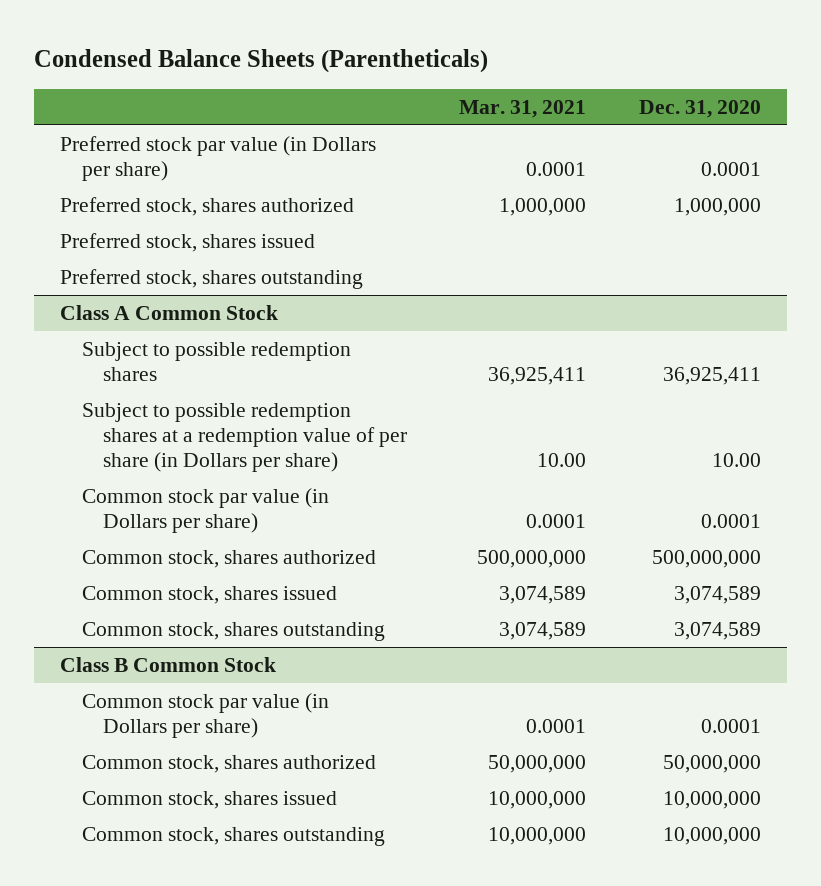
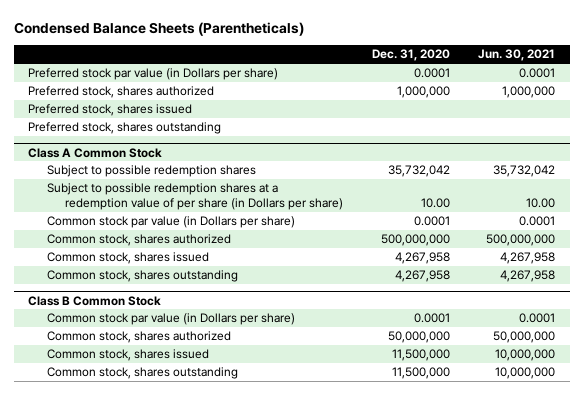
- | Mar. 31, 2021 | Dec. 31, 2020
+ | Dec. 31, 2020 | Jun. 30, 2021
@ Class A Common Stock
- Subject to possible redemption shares | 36,925,411 | 36,925,411
+ Subject to possible redemption shares | 35,732,042 | 35,732,042
- Common stock, shares issued | 3,074,589 | 3,074,589
- Common stock, shares outstanding | 3,074,589 | 3,074,589
+ Common stock, shares issued | 4,267,958 | 4,267,958
+ Common stock, shares outstanding | 4,267,958 | 4,267,958
@ Class B Common Stock
- Common stock, shares issued | 10,000,000 | 10,000,000
- Common stock, shares outstanding | 10,000,000 | 10,000,000
+ Common stock, shares issued | 11,500,000 | 10,000,000
+ Common stock, shares outstanding | 11,500,000 | 10,000,000

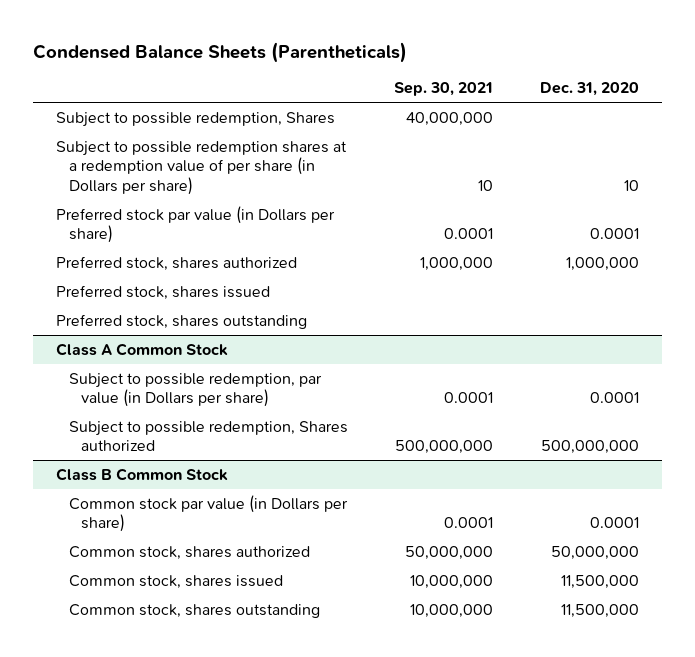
- | Dec. 31, 2020 | Jun. 30, 2021
+ | Sep. 30, 2021 | Dec. 31, 2020
+ Subject to possible redemption, Shares | 40,000,000 |
+ Subject to possible redemption shares at a redemption value of per share (in Dollars per share) | 10 | 10
@ Class A Common Stock
- Subject to possible redemption shares | 35,732,042 | 35,732,042
- Subject to possible redemption shares at a redemption value of per share (in Dollars per share) | 10.00 | 10.00
- Common stock par value (in Dollars per share) | 0.0001 | 0.0001
- Common stock, shares authorized | 500,000,000 | 500,000,000
- Common stock, shares issued | 4,267,958 | 4,267,958
- Common stock, shares outstanding | 4,267,958 | 4,267,958
+ Subject to possible redemption, par value (in Dollars per share) | 0.0001 | 0.0001
+ Subject to possible redemption, Shares authorized | 500,000,000 | 500,000,000

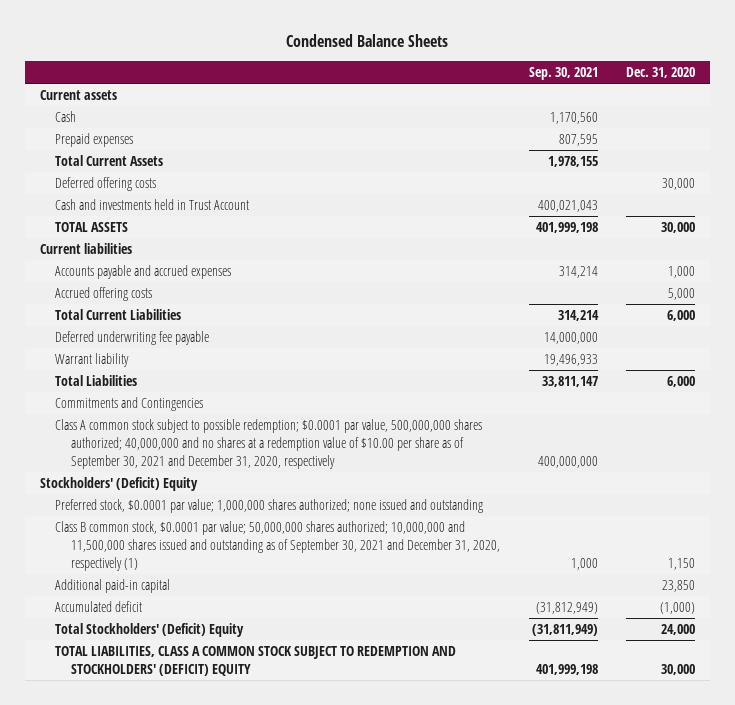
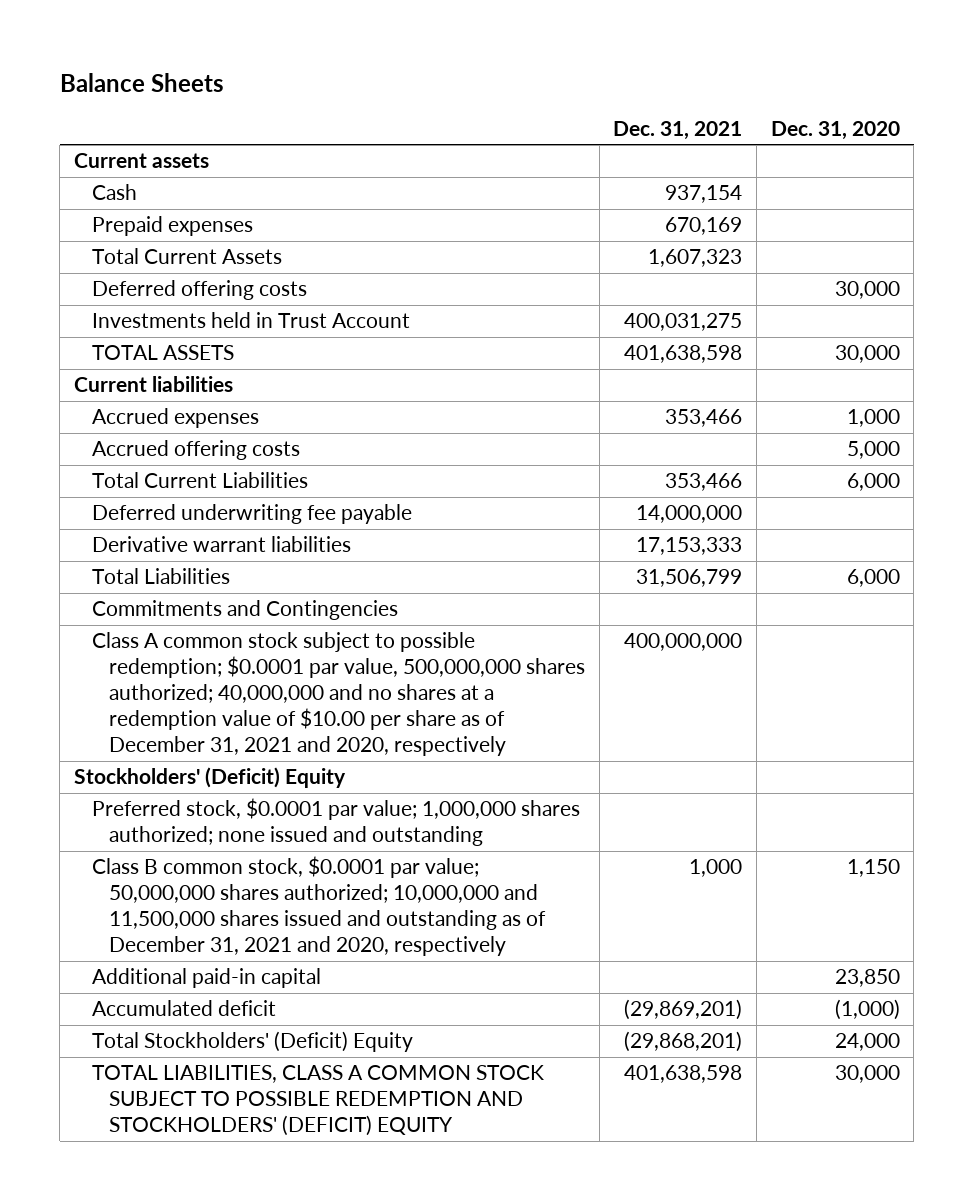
- Condensed Balance Sheets
+ Balance Sheets
- | Sep. 30, 2021 | Dec. 31, 2020
+ | Dec. 31, 2021 | Dec. 31, 2020
- Cash and investments held in Trust Account | 400,021,043 |
+ Investments held in Trust Account | 400,031,275 |
- Accounts payable and accrued expenses | 314,214 | 1,000
+ Accrued expenses | 353,466 | 1,000
- Warrant liability | 19,496,933 |
+ Derivative warrant liabilities | 17,153,333 |
- Class A common stock subject to possible redemption; $0.0001 par value, 500,000,000 shares authorized; 40,000,000 and no shares at a redemption value of $10.00 per share as of September 30, 2021 and December 31, 2020, respectively | 400,000,000 |
+ Class A common stock subject to possible redemption; $0.0001 par value, 500,000,000 shares authorized; 40,000,000 and no shares at a redemption value of $10.00 per share as of December 31, 2021 and 2020, respectively | 400,000,000 |
- Class B common stock, $0.0001 par value; 50,000,000 shares authorized; 10,000,000 and 11,500,000 shares issued and outstanding as of September 30, 2021 and December 31, 2020, respectively (1) | 1,000 | 1,150
+ Class B common stock, $0.0001 par value; 50,000,000 shares authorized; 10,000,000 and 11,500,000 shares issued and outstanding as of December 31, 2021 and 2020, respectively | 1,000 | 1,150
- TOTAL LIABILITIES, CLASS A COMMON STOCK SUBJECT TO REDEMPTION AND STOCKHOLDERS' (DEFICIT) EQUITY | 401,999,198 | 30,000
+ TOTAL LIABILITIES, CLASS A COMMON STOCK SUBJECT TO POSSIBLE REDEMPTION AND STOCKHOLDERS' (DEFICIT) EQUITY | 401,638,598 | 30,000

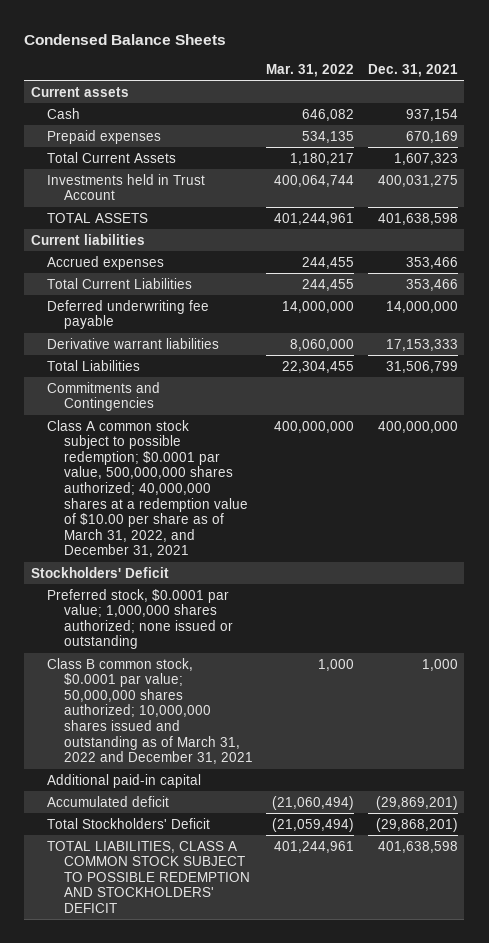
- Balance Sheets
+ Condensed Balance Sheets
- | Dec. 31, 2021 | Dec. 31, 2020
+ | Mar. 31, 2022 | Dec. 31, 2021
- Deferred offering costs | | 30,000
- Accrued offering costs | | 5,000
- Class A common stock subject to possible redemption; $0.0001 par value, 500,000,000 shares authorized; 40,000,000 and no shares at a redemption value of $10.00 per share as of December 31, 2021 and 2020, respectively | 400,000,000 |
- Stockholders' (Deficit) Equity
- Preferred stock, $0.0001 par value; 1,000,000 shares authorized; none issued and outstanding
- Class B common stock, $0.0001 par value; 50,000,000 shares authorized; 10,000,000 and 11,500,000 shares issued and outstanding as of December 31, 2021 and 2020, respectively | 1,000 | 1,150
+ Class A common stock subject to possible redemption; $0.0001 par value, 500,000,000 shares authorized; 40,000,000 shares at a redemption value of $10.00 per share as of March 31, 2022, and December 31, 2021 | 400,000,000 | 400,000,000
+ Stockholders' Deficit
+ Preferred stock, $0.0001 par value; 1,000,000 shares authorized; none issued or outstanding
+ Class B common stock, $0.0001 par value; 50,000,000 shares authorized; 10,000,000 shares issued and outstanding as of March 31, 2022 and December 31, 2021 | 1,000 | 1,000
- Total Stockholders' (Deficit) Equity | (29,868,201) | 24,000
- TOTAL LIABILITIES, CLASS A COMMON STOCK SUBJECT TO POSSIBLE REDEMPTION AND STOCKHOLDERS' (DEFICIT) EQUITY | 401,638,598 | 30,000
+ Total Stockholders' Deficit | (21,059,494) | (29,868,201)
+ TOTAL LIABILITIES, CLASS A COMMON STOCK SUBJECT TO POSSIBLE REDEMPTION AND STOCKHOLDERS' DEFICIT | 401,244,961 | 401,638,598

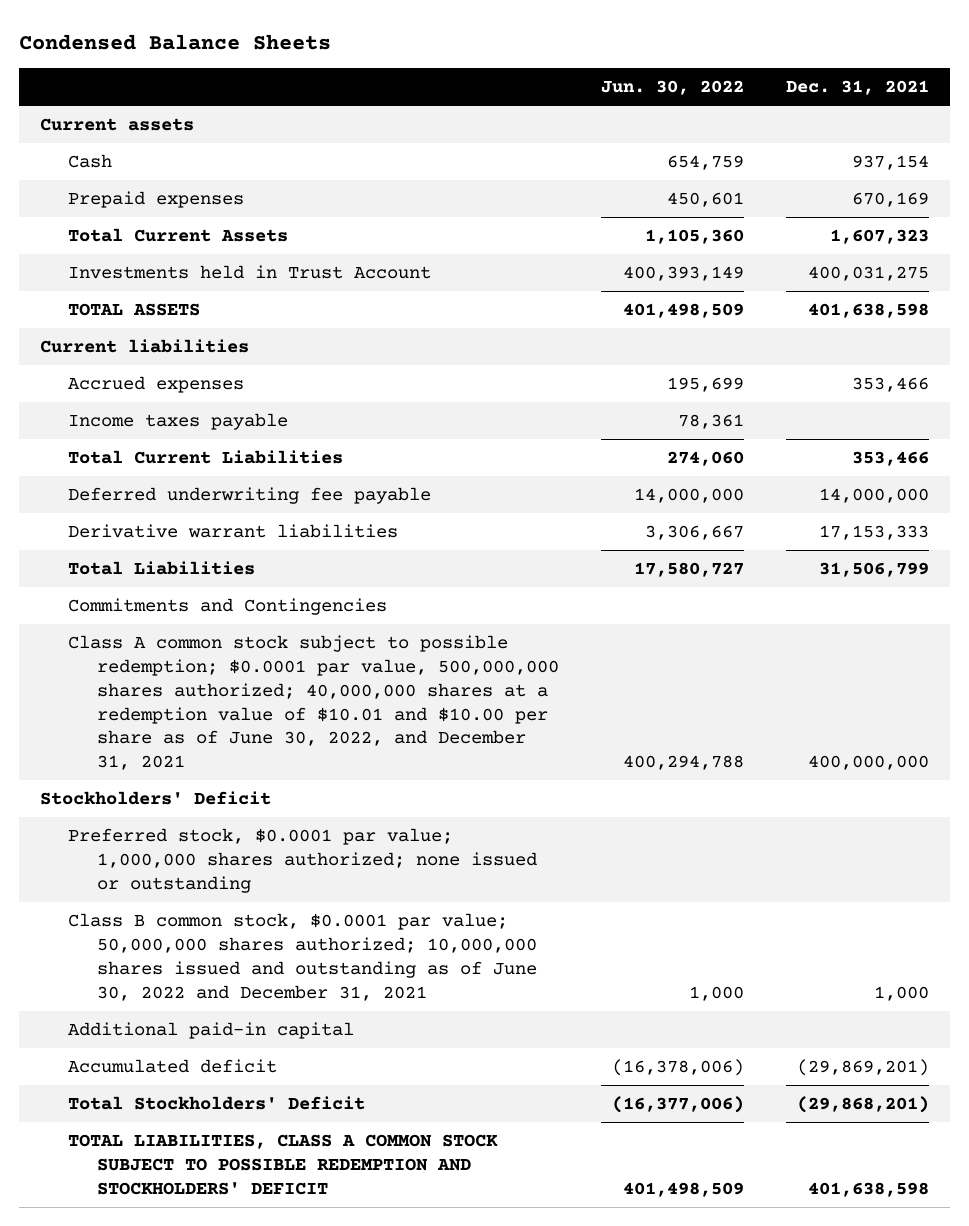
- | Mar. 31, 2022 | Dec. 31, 2021
+ | Jun. 30, 2022 | Dec. 31, 2021
+ Income taxes payable | 78,361 |
- Class A common stock subject to possible redemption; $0.0001 par value, 500,000,000 shares authorized; 40,000,000 shares at a redemption value of $10.00 per share as of March 31, 2022, and December 31, 2021 | 400,000,000 | 400,000,000
+ Class A common stock subject to possible redemption; $0.0001 par value, 500,000,000 shares authorized; 40,000,000 shares at a redemption value of $10.01 and $10.00 per share as of June 30, 2022, and December 31, 2021 | 400,294,788 | 400,000,000
- Class B common stock, $0.0001 par value; 50,000,000 shares authorized; 10,000,000 shares issued and outstanding as of March 31, 2022 and December 31, 2021 | 1,000 | 1,000
+ Class B common stock, $0.0001 par value; 50,000,000 shares authorized; 10,000,000 shares issued and outstanding as of June 30, 2022 and December 31, 2021 | 1,000 | 1,000

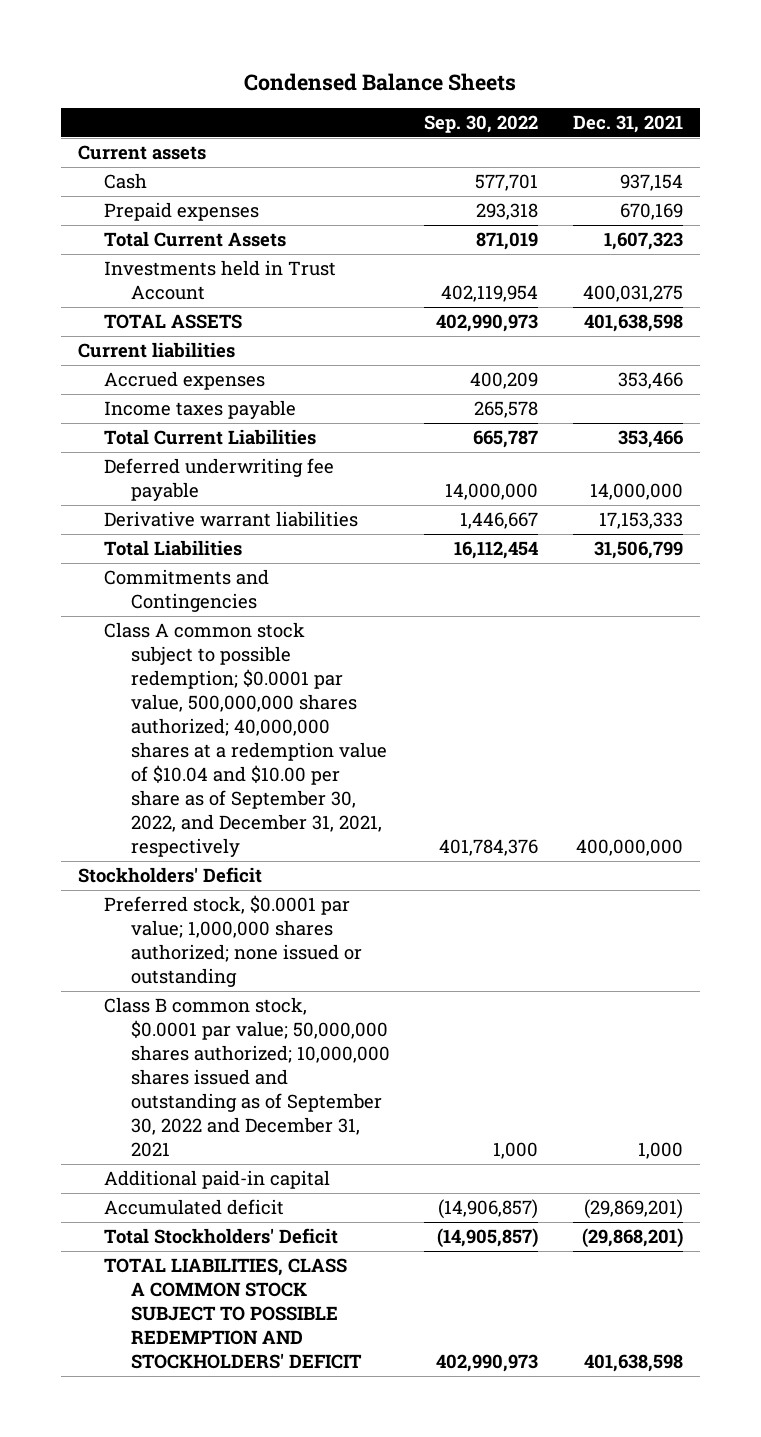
- | Jun. 30, 2022 | Dec. 31, 2021
+ | Sep. 30, 2022 | Dec. 31, 2021
- Class A common stock subject to possible redemption; $0.0001 par value, 500,000,000 shares authorized; 40,000,000 shares at a redemption value of $10.01 and $10.00 per share as of June 30, 2022, and December 31, 2021 | 400,294,788 | 400,000,000
+ Class A common stock subject to possible redemption; $0.0001 par value, 500,000,000 shares authorized; 40,000,000 shares at a redemption value of $10.04 and $10.00 per share as of September 30, 2022, and December 31, 2021, respectively | 401,784,376 | 400,000,000
- Class B common stock, $0.0001 par value; 50,000,000 shares authorized; 10,000,000 shares issued and outstanding as of June 30, 2022 and December 31, 2021 | 1,000 | 1,000
+ Class B common stock, $0.0001 par value; 50,000,000 shares authorized; 10,000,000 shares issued and outstanding as of September 30, 2022 and December 31, 2021 | 1,000 | 1,000

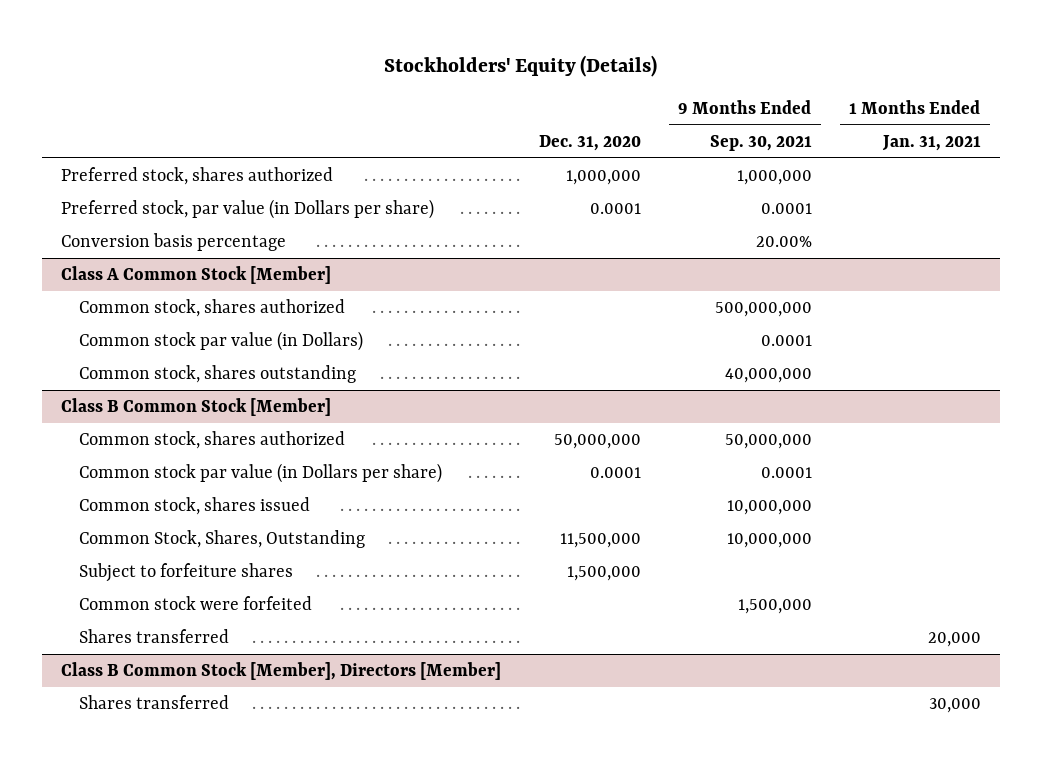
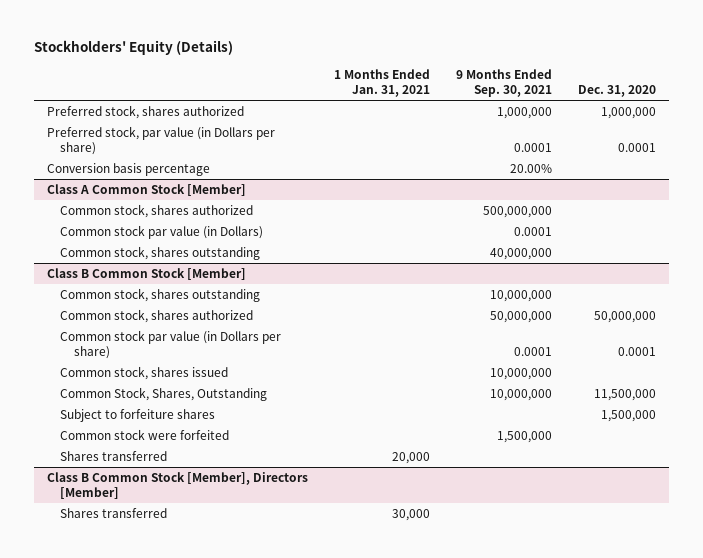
- | Dec. 31, 2020 | 9 Months Ended Sep. 30, 2021 | 1 Months Ended Jan. 31, 2021
+ | 1 Months Ended Jan. 31, 2021 | 9 Months Ended Sep. 30, 2021 | Dec. 31, 2020
@ Class B Common Stock [Member]
+ Common stock, shares outstanding | | 10,000,000 |

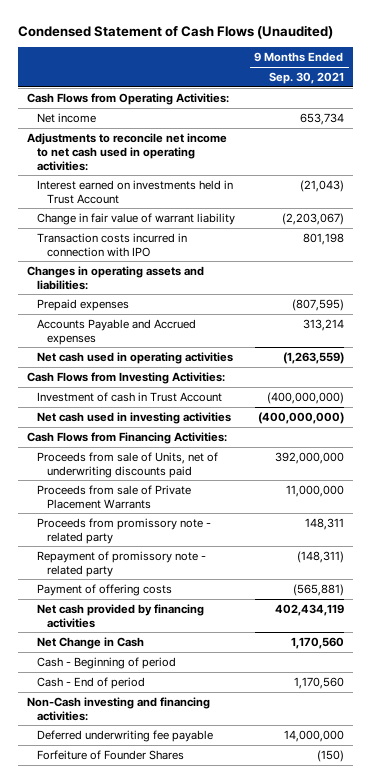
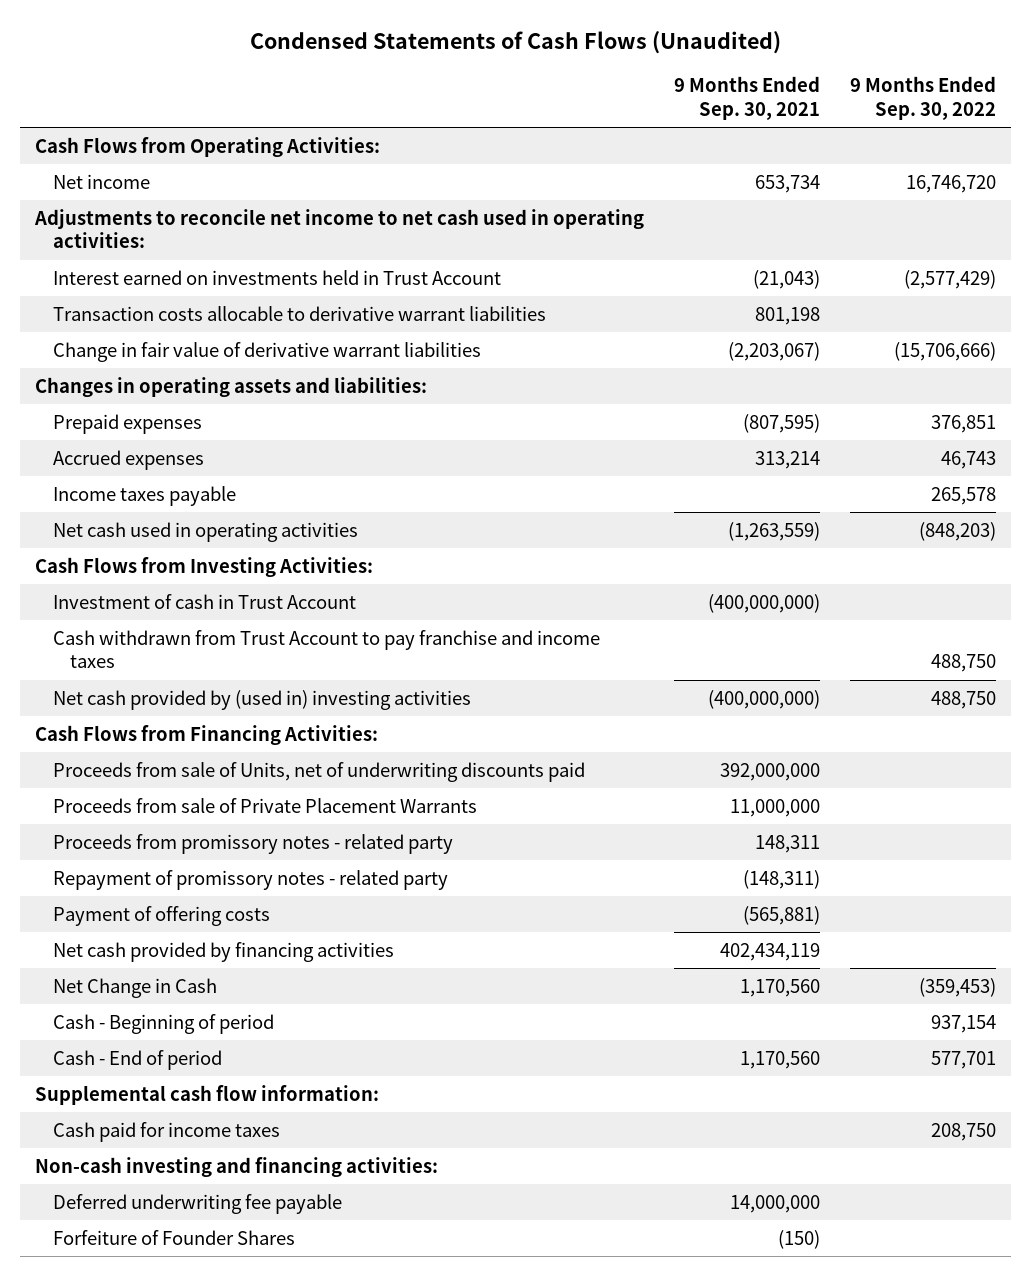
- Condensed Statement of Cash Flows (Unaudited)
+ Condensed Statements of Cash Flows (Unaudited)
- | 9 Months Ended Sep. 30, 2021
+ | 9 Months Ended Sep. 30, 2021 | 9 Months Ended Sep. 30, 2022
- Change in fair value of warrant liability | (2,203,067)
- Transaction costs incurred in connection with IPO | 801,198
+ Transaction costs allocable to derivative warrant liabilities | 801,198 |
+ Change in fair value of derivative warrant liabilities | (2,203,067) | (15,706,666)
- Accounts Payable and Accrued expenses | 313,214
+ Accrued expenses | 313,214 | 46,743
+ Income taxes payable | | 265,578
- Net cash used in investing activities | (400,000,000)
+ Cash withdrawn from Trust Account to pay franchise and income taxes | | 488,750
+ Net cash provided by (used in) investing activities | (400,000,000) | 488,750
- Proceeds from promissory note - related party | 148,311
- Repayment of promissory note - related party | (148,311)
+ Proceeds from promissory notes - related party | 148,311 |
+ Repayment of promissory notes - related party | (148,311) |
- Non-Cash investing and financing activities:
+ Supplemental cash flow information:
+ Cash paid for income taxes | | 208,750
+ Non-cash investing and financing activities:

